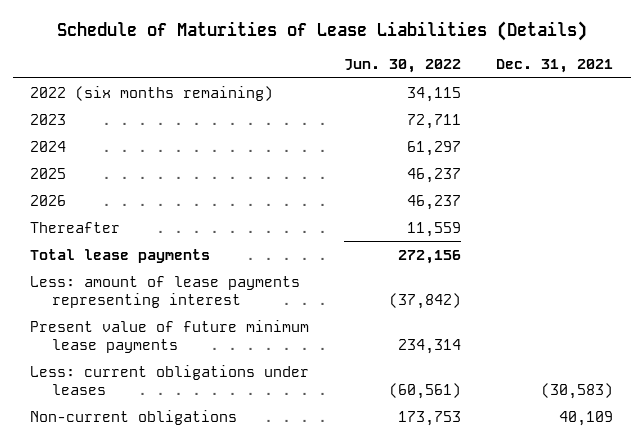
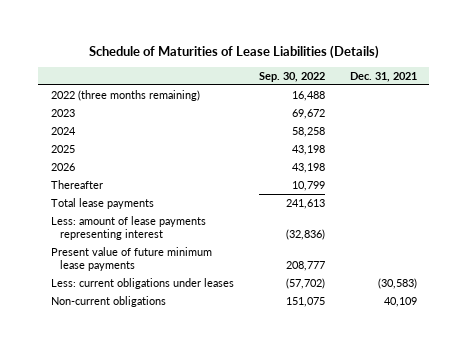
- | Jun. 30, 2022 | Dec. 31, 2021
+ | Sep. 30, 2022 | Dec. 31, 2021
- 2022 (six months remaining) | 34,115 |
+ 2022 (three months remaining) | 16,488 |

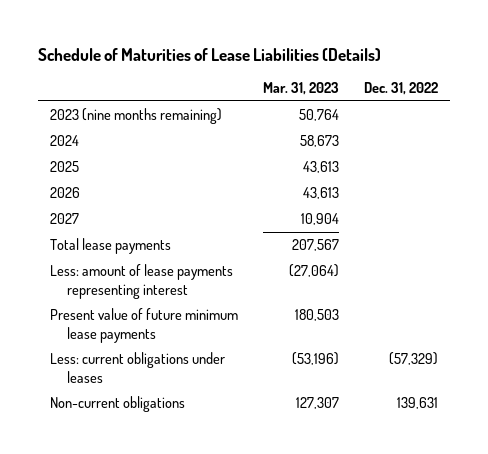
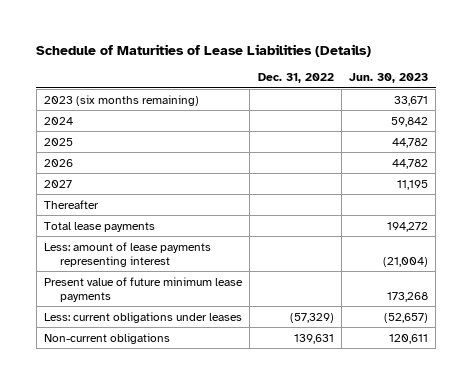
- | Mar. 31, 2023 | Dec. 31, 2022
+ | Dec. 31, 2022 | Jun. 30, 2023
- 2023 (nine months remaining) | 50,764 |
+ 2023 (six months remaining) | | 33,671
+ Thereafter

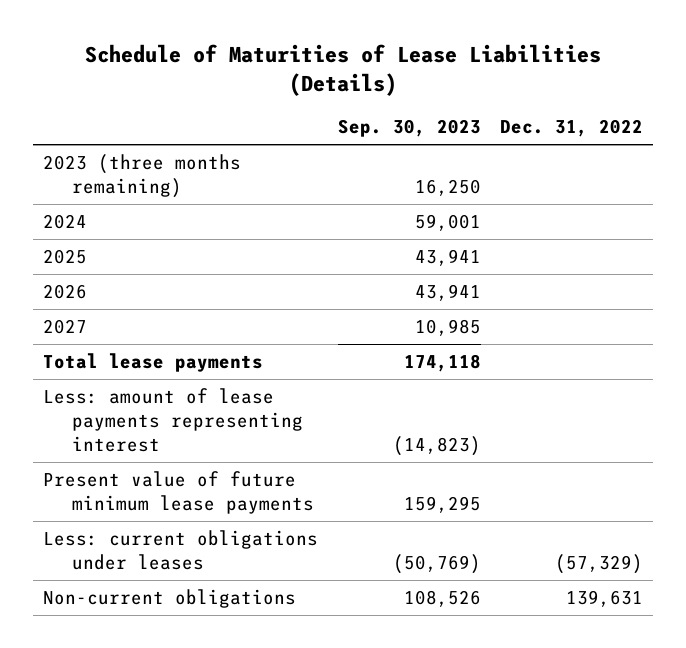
- | Dec. 31, 2022 | Jun. 30, 2023
+ | Sep. 30, 2023 | Dec. 31, 2022
- 2023 (six months remaining) | | 33,671
+ 2023 (three months remaining) | 16,250 |
- Thereafter

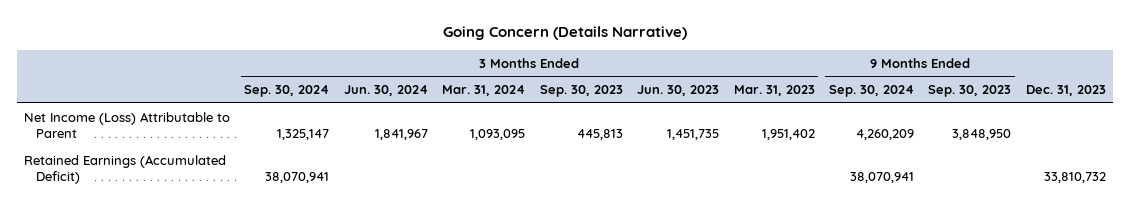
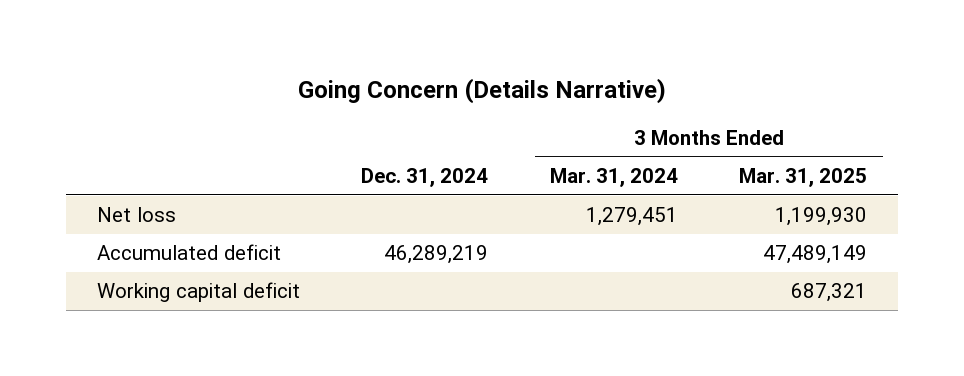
- | 3 Months Ended Sep. 30, 2024 | 3 Months Ended Jun. 30, 2024 | 3 Months Ended Mar. 31, 2024 | 3 Months Ended Sep. 30, 2023 | 3 Months Ended Jun. 30, 2023 | 3 Months Ended Mar. 31, 2023 | 9 Months Ended Sep. 30, 2024 | 9 Months Ended Sep. 30, 2023 | Dec. 31, 2023
+ | Dec. 31, 2024 | 3 Months Ended Mar. 31, 2024 | 3 Months Ended Mar. 31, 2025
- Net Income (Loss) Attributable to Parent | 1,325,147 | 1,841,967 | 1,093,095 | 445,813 | 1,451,735 | 1,951,402 | 4,260,209 | 3,848,950 |
- Retained Earnings (Accumulated Deficit) | 38,070,941 | | | | | | 38,070,941 | | 33,810,732
+ Net loss | | 1,279,451 | 1,199,930
+ Accumulated deficit | 46,289,219 | | 47,489,149
+ Working capital deficit | | | 687,321

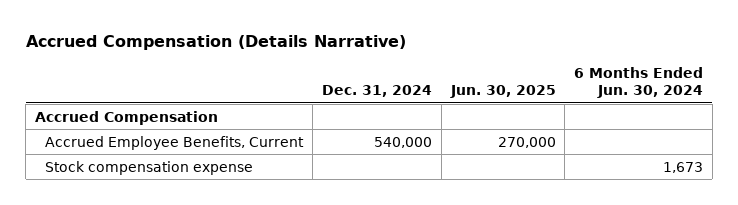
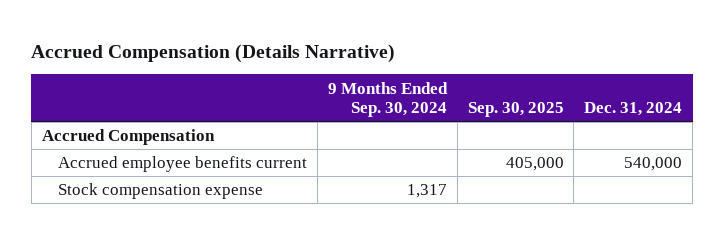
- | Dec. 31, 2024 | Jun. 30, 2025 | 6 Months Ended Jun. 30, 2024
+ | 9 Months Ended Sep. 30, 2024 | Sep. 30, 2025 | Dec. 31, 2024
- Accrued Employee Benefits, Current | 540,000 | 270,000 |
+ Accrued employee benefits current | | 405,000 | 540,000

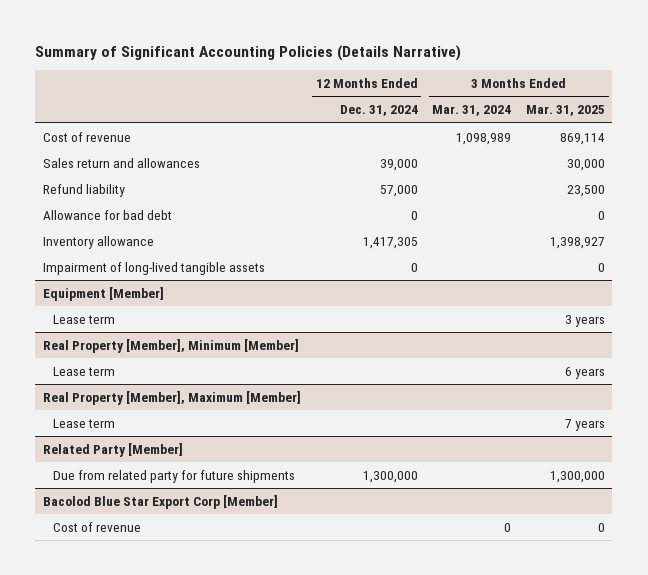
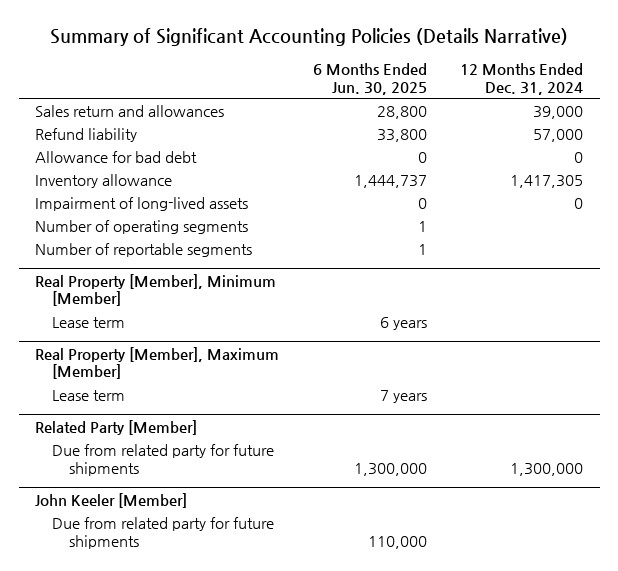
- | 12 Months Ended Dec. 31, 2024 | 3 Months Ended Mar. 31, 2024 | 3 Months Ended Mar. 31, 2025
+ | 6 Months Ended Jun. 30, 2025 | 12 Months Ended Dec. 31, 2024
- Cost of revenue | | 1,098,989 | 869,114
- Impairment of long-lived tangible assets | 0 | | 0
- Equipment [Member]
- Lease term | | | 3 years
+ Impairment of long-lived assets | 0 | 0
+ Number of operating segments | 1 |
+ Number of reportable segments | 1 |
- Bacolod Blue Star Export Corp [Member]
- Cost of revenue | | 0 | 0
+ John Keeler [Member]
+ Due from related party for future shipments | 110,000 |

